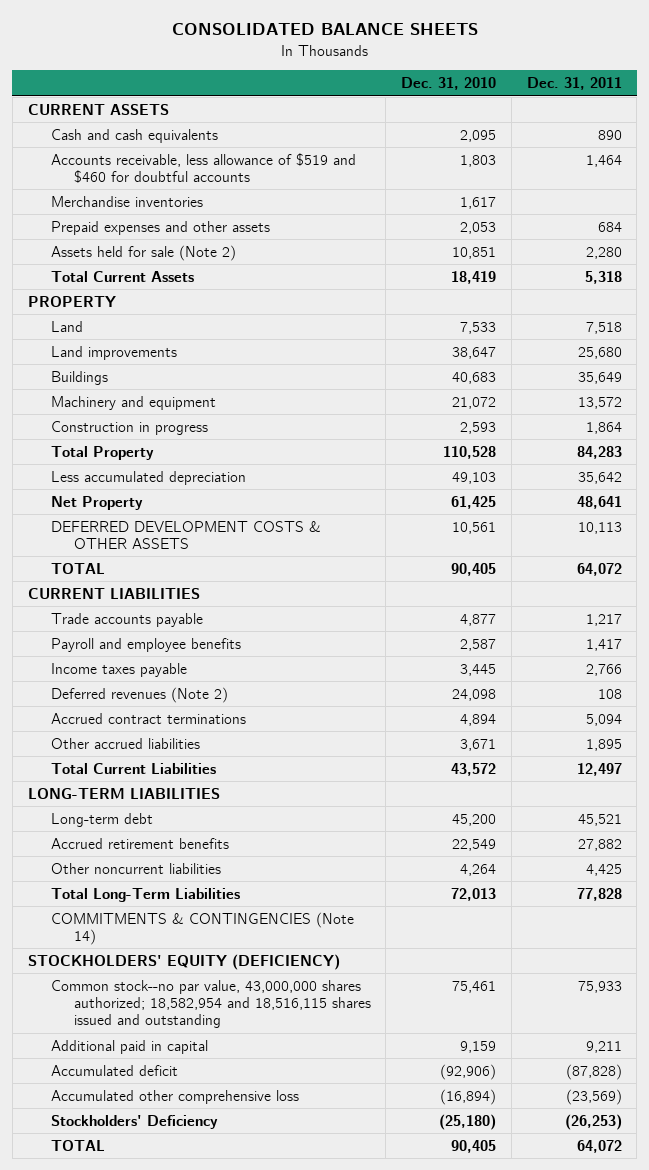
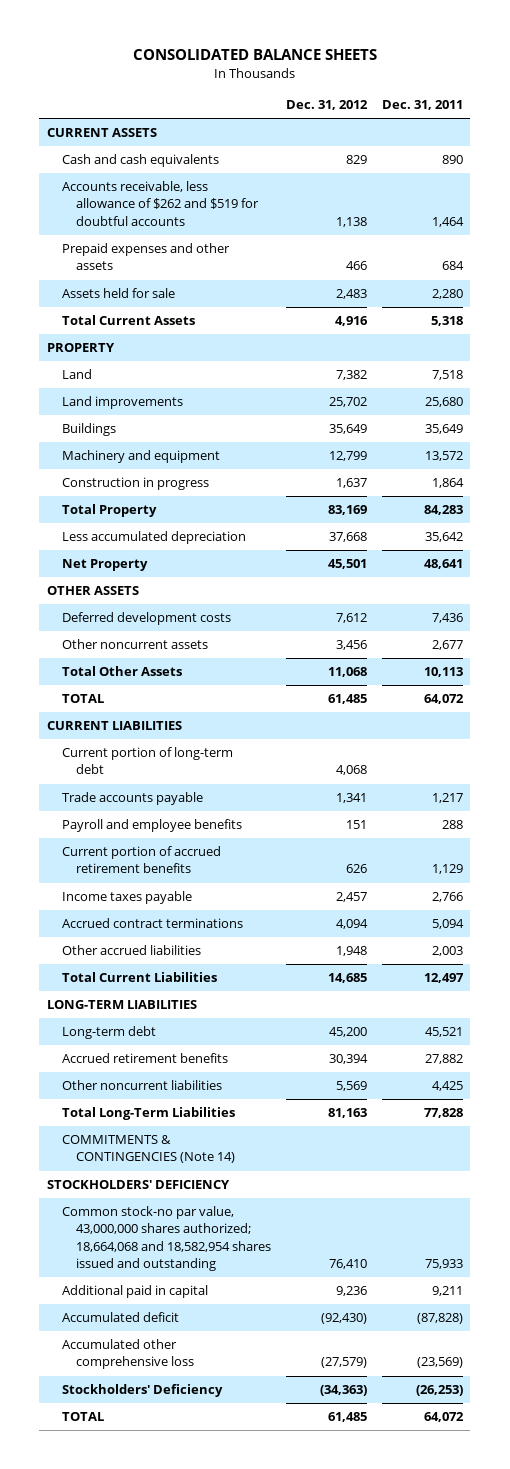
- | Dec. 31, 2010 | Dec. 31, 2011
+ | Dec. 31, 2012 | Dec. 31, 2011
- Accounts receivable, less allowance of $519 and $460 for doubtful accounts | 1,803 | 1,464
- Merchandise inventories | 1,617 |
+ Accounts receivable, less allowance of $262 and $519 for doubtful accounts | 1,138 | 1,464
- Assets held for sale (Note 2) | 10,851 | 2,280
+ Assets held for sale | 2,483 | 2,280
- DEFERRED DEVELOPMENT COSTS & OTHER ASSETS | 10,561 | 10,113
+ OTHER ASSETS
+ Deferred development costs | 7,612 | 7,436
+ Other noncurrent assets | 3,456 | 2,677
+ Total Other Assets | 11,068 | 10,113
+ Current portion of long-term debt | 4,068 |
- Payroll and employee benefits | 2,587 | 1,417
+ Payroll and employee benefits | 151 | 288
+ Current portion of accrued retirement benefits | 626 | 1,129
- Deferred revenues (Note 2) | 24,098 | 108
- Other accrued liabilities | 3,671 | 1,895
+ Other accrued liabilities | 1,948 | 2,003
- STOCKHOLDERS' EQUITY (DEFICIENCY)
- Common stock--no par value, 43,000,000 shares authorized; 18,582,954 and 18,516,115 shares issued and outstanding | 75,461 | 75,933
+ STOCKHOLDERS' DEFICIENCY
+ Common stock-no par value, 43,000,000 shares authorized; 18,664,068 and 18,582,954 shares issued and outstanding | 76,410 | 75,933

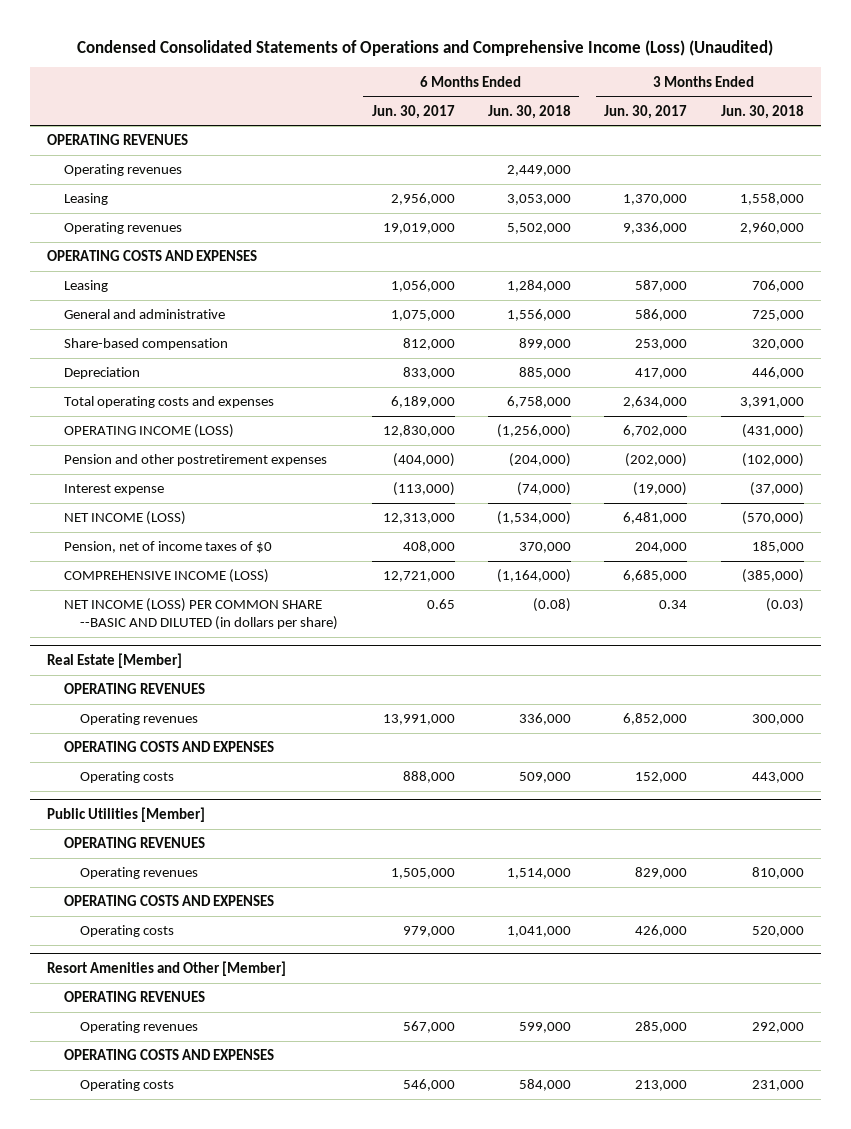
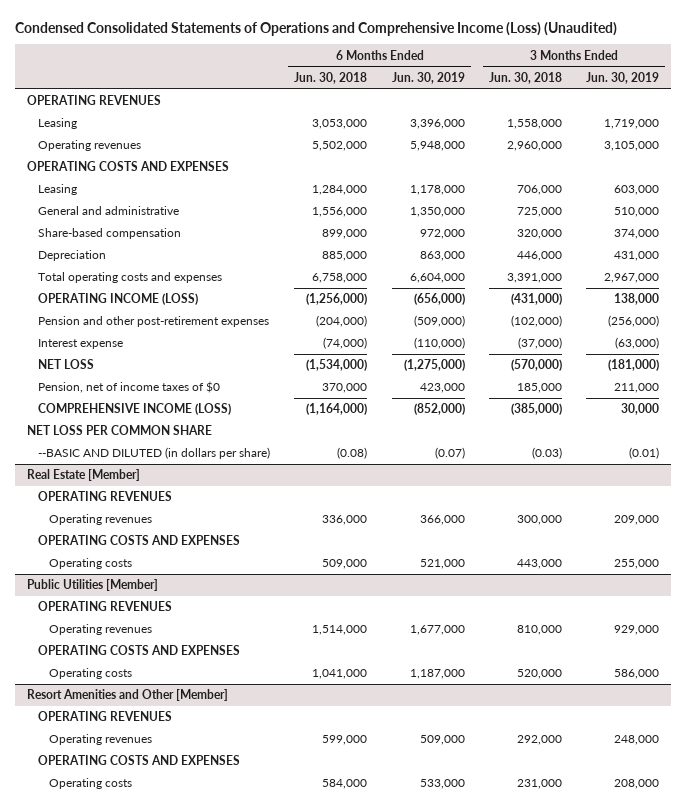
- | 6 Months Ended Jun. 30, 2017 | 6 Months Ended Jun. 30, 2018 | 3 Months Ended Jun. 30, 2017 | 3 Months Ended Jun. 30, 2018
+ | 6 Months Ended Jun. 30, 2018 | 6 Months Ended Jun. 30, 2019 | 3 Months Ended Jun. 30, 2018 | 3 Months Ended Jun. 30, 2019
- Operating revenues | | 2,449,000 | |
- Pension and other postretirement expenses | (404,000) | (204,000) | (202,000) | (102,000)
+ Pension and other post-retirement expenses | (204,000) | (509,000) | (102,000) | (256,000)
- NET INCOME (LOSS) | 12,313,000 | (1,534,000) | 6,481,000 | (570,000)
+ NET LOSS | (1,534,000) | (1,275,000) | (570,000) | (181,000)
- NET INCOME (LOSS) PER COMMON SHARE --BASIC AND DILUTED (in dollars per share) | 0.65 | (0.08) | 0.34 | (0.03)
+ NET LOSS PER COMMON SHARE
+ --BASIC AND DILUTED (in dollars per share) | (0.08) | (0.07) | (0.03) | (0.01)

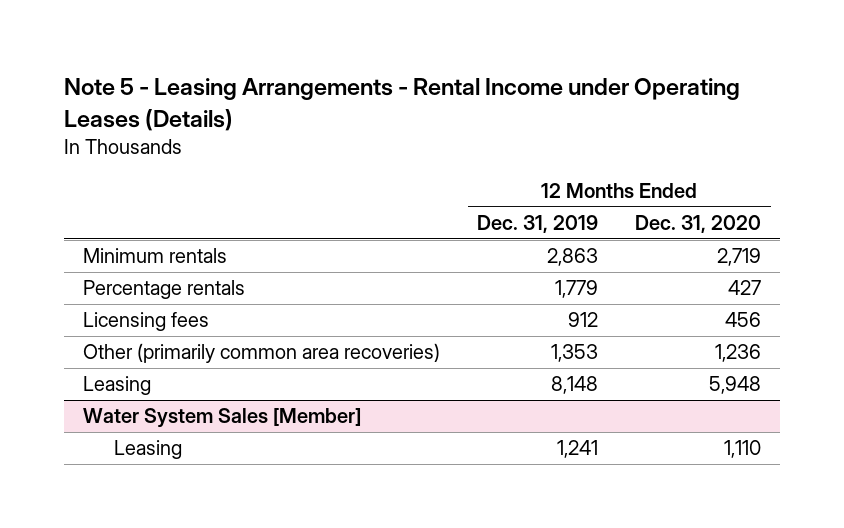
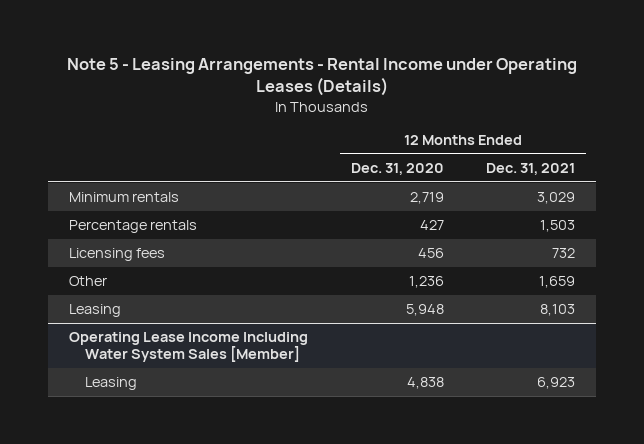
- | 12 Months Ended Dec. 31, 2019 | 12 Months Ended Dec. 31, 2020
+ | 12 Months Ended Dec. 31, 2020 | 12 Months Ended Dec. 31, 2021
- Other (primarily common area recoveries) | 1,353 | 1,236
+ Other | 1,236 | 1,659
- Water System Sales [Member]
- Leasing | 1,241 | 1,110
+ Operating Lease Income Including Water System Sales [Member]
+ Leasing | 4,838 | 6,923

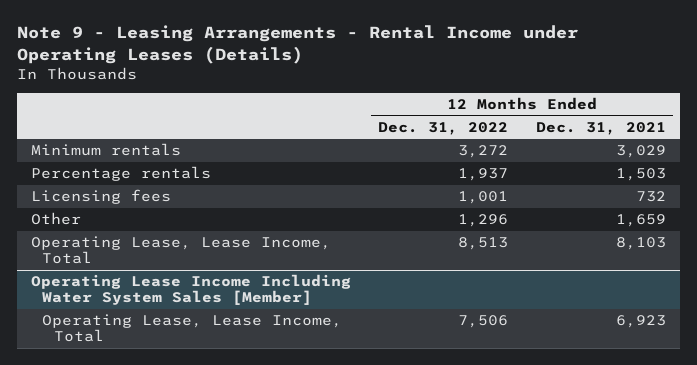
- Note 5 - Leasing Arrangements - Rental Income under Operating Leases (Details)
+ Note 9 - Leasing Arrangements - Rental Income under Operating Leases (Details)
- | 12 Months Ended Dec. 31, 2020 | 12 Months Ended Dec. 31, 2021
+ | 12 Months Ended Dec. 31, 2022 | 12 Months Ended Dec. 31, 2021
- Leasing | 5,948 | 8,103
+ Operating Lease, Lease Income, Total | 8,513 | 8,103
@ Operating Lease Income Including Water System Sales [Member]
- Leasing | 4,838 | 6,923
+ Operating Lease, Lease Income, Total | 7,506 | 6,923

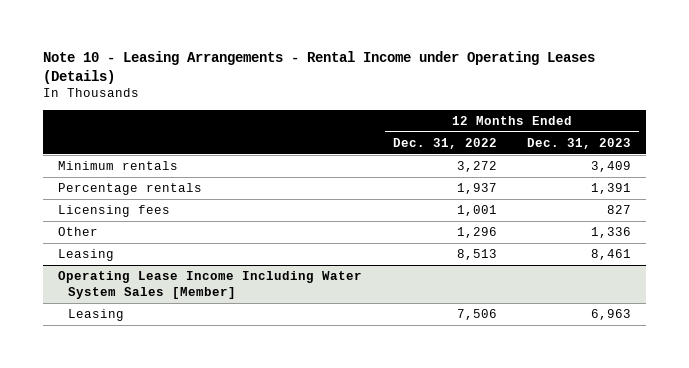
- Note 9 - Leasing Arrangements - Rental Income under Operating Leases (Details)
+ Note 10 - Leasing Arrangements - Rental Income under Operating Leases (Details)
- | 12 Months Ended Dec. 31, 2022 | 12 Months Ended Dec. 31, 2021
+ | 12 Months Ended Dec. 31, 2022 | 12 Months Ended Dec. 31, 2023
- Operating Lease, Lease Income, Total | 8,513 | 8,103
+ Leasing | 8,513 | 8,461
@ Operating Lease Income Including Water System Sales [Member]
- Operating Lease, Lease Income, Total | 7,506 | 6,923
+ Leasing | 7,506 | 6,963

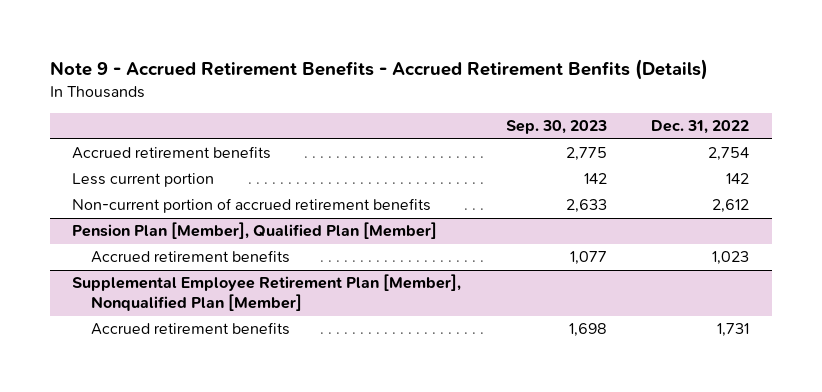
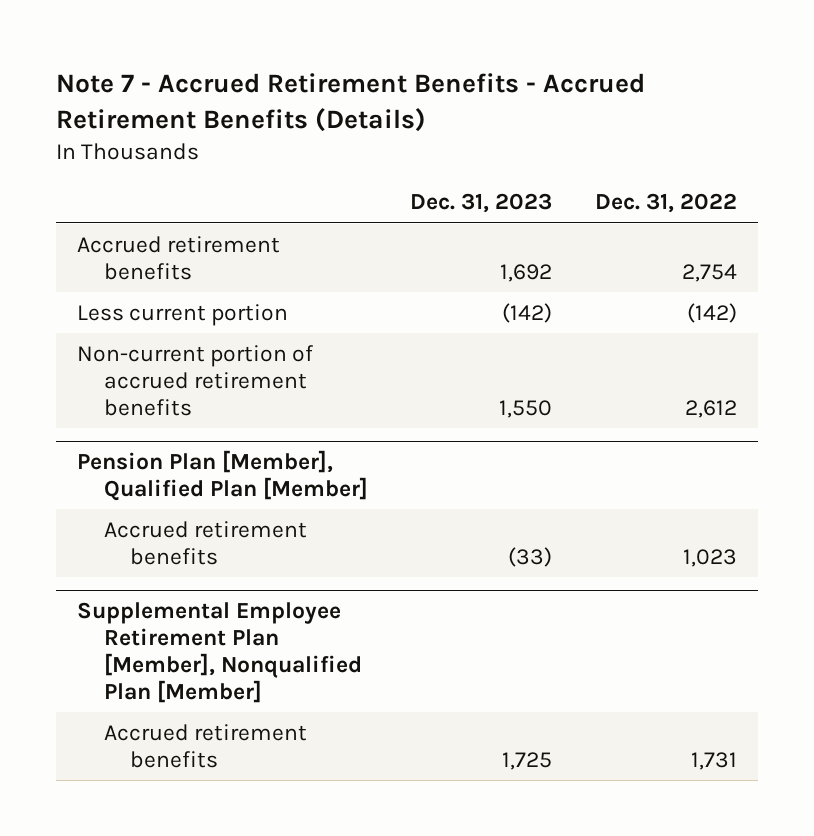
- Note 9 - Accrued Retirement Benefits - Accrued Retirement Benfits (Details)
+ Note 7 - Accrued Retirement Benefits - Accrued Retirement Benefits (Details)
- | Sep. 30, 2023 | Dec. 31, 2022
+ | Dec. 31, 2023 | Dec. 31, 2022
- Less current portion | 142 | 142
+ Less current portion | (142) | (142)

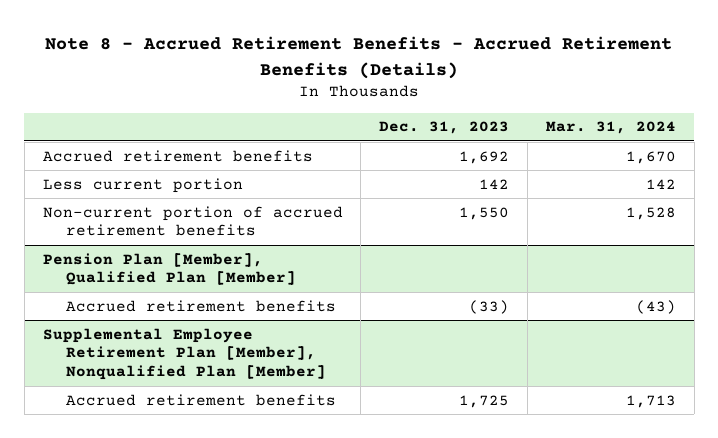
- Note 7 - Accrued Retirement Benefits - Accrued Retirement Benefits (Details)
+ Note 8 - Accrued Retirement Benefits - Accrued Retirement Benefits (Details)
- | Dec. 31, 2023 | Dec. 31, 2022
+ | Dec. 31, 2023 | Mar. 31, 2024
- Less current portion | (142) | (142)
+ Less current portion | 142 | 142

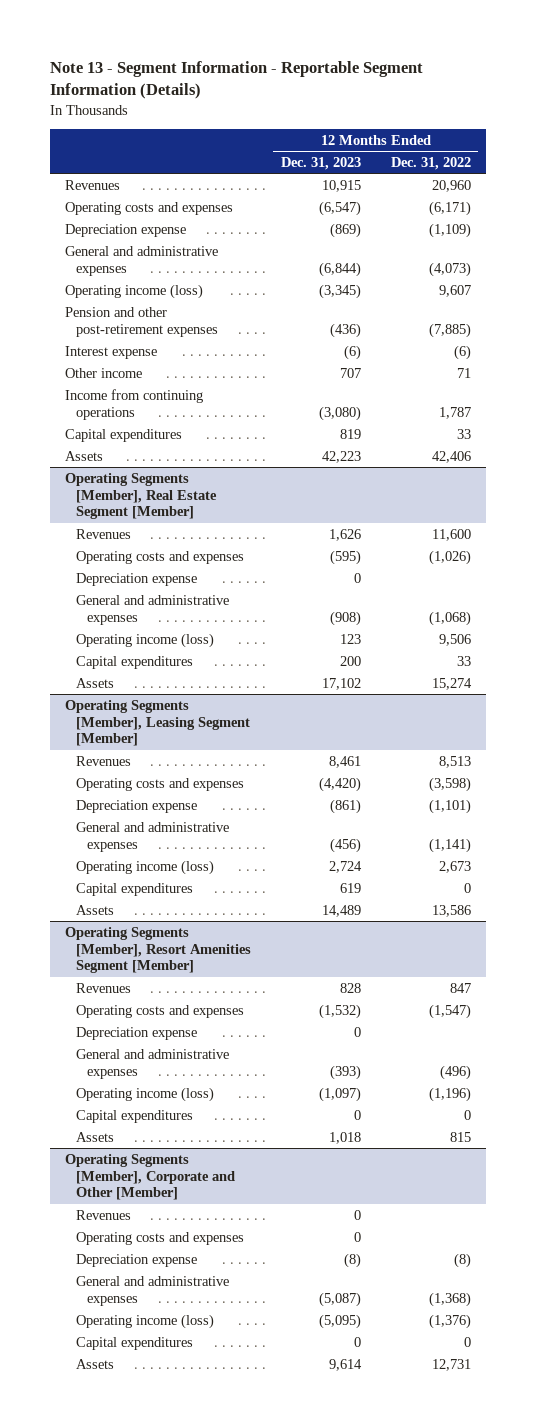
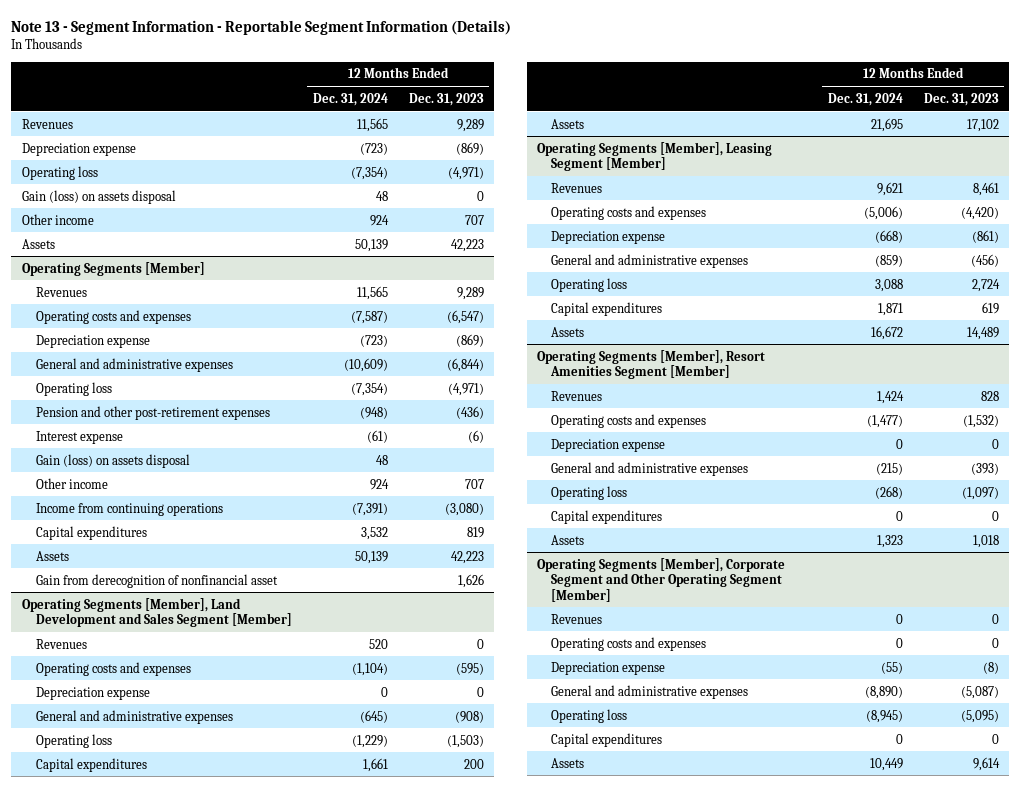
- | 12 Months Ended Dec. 31, 2023 | 12 Months Ended Dec. 31, 2022
+ | 12 Months Ended Dec. 31, 2024 | 12 Months Ended Dec. 31, 2023
- Revenues | 10,915 | 20,960
+ Revenues | 11,565 | 9,289
+ Depreciation expense | (723) | (869)
+ Operating loss | (7,354) | (4,971)
+ Gain (loss) on assets disposal | 48 | 0
+ Other income | 924 | 707
+ Assets | 50,139 | 42,223
+ Operating Segments [Member]
+ Revenues | 11,565 | 9,289
- Operating income (loss) | (3,345) | 9,607
+ Operating loss | (7,354) | (4,971)
+ Gain (loss) on assets disposal | 48 |
- Operating Segments [Member], Real Estate Segment [Member]
- Revenues | 1,626 | 11,600
+ Gain from derecognition of nonfinancial asset | | 1,626
+ Operating Segments [Member], Land Development and Sales Segment [Member]
+ Revenues | 520 | 0
- Operating income (loss) | 123 | 9,506
+ Operating loss | (1,229) | (1,503)
@ Operating Segments [Member], Leasing Segment [Member]
- Operating income (loss) | 2,724 | 2,673
+ Operating loss | 3,088 | 2,724
@ Operating Segments [Member], Resort Amenities Segment [Member]
- Operating income (loss) | (1,097) | (1,196)
+ Operating loss | (268) | (1,097)
- Operating Segments [Member], Corporate and Other [Member]
+ Operating Segments [Member], Corporate Segment and Other Operating Segment [Member]
- Operating income (loss) | (5,095) | (1,376)
+ Operating loss | (8,945) | (5,095)

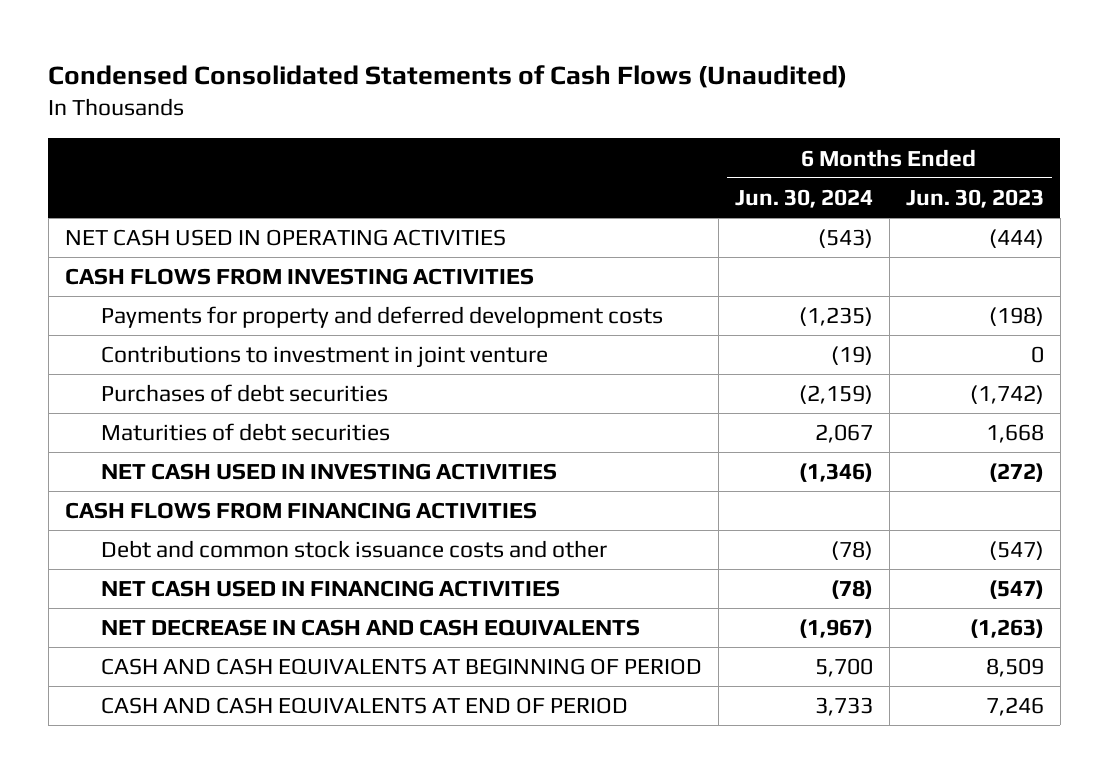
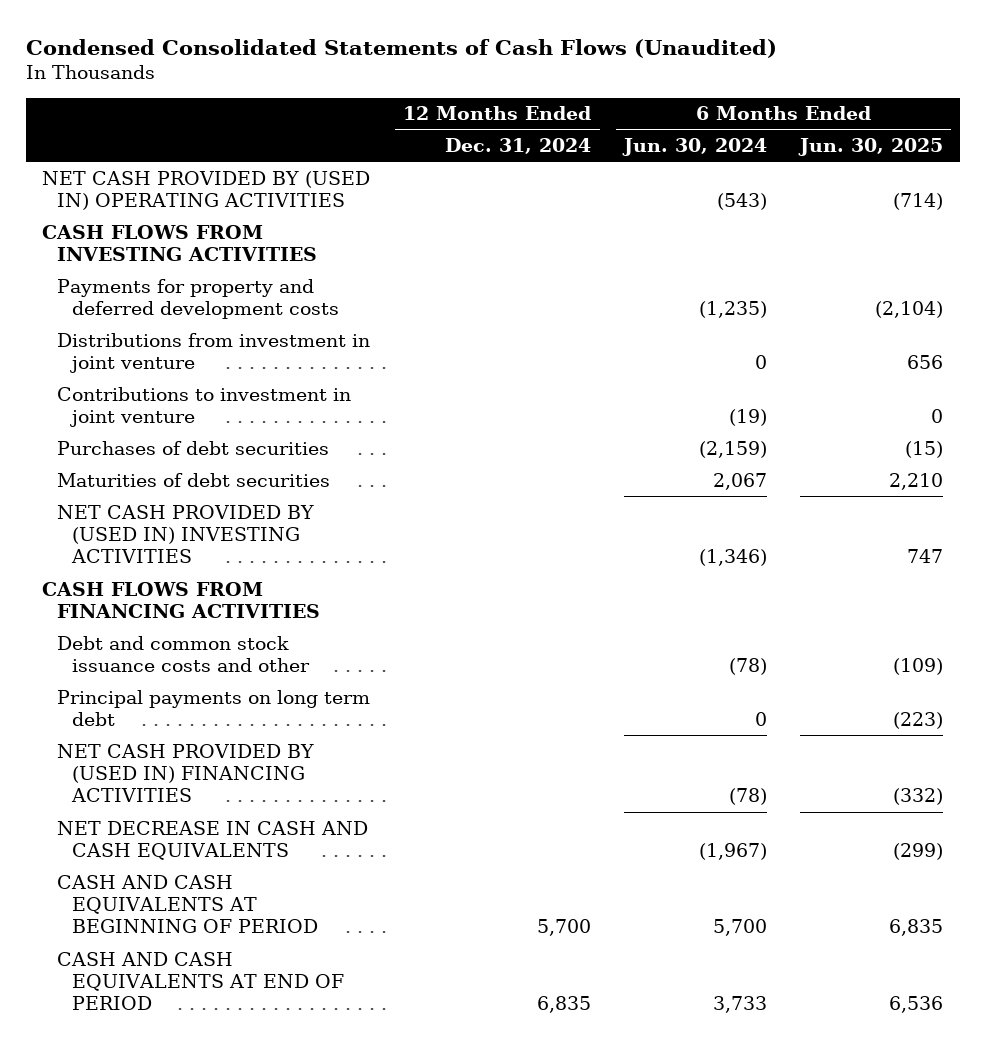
- | 6 Months Ended Jun. 30, 2024 | 6 Months Ended Jun. 30, 2023
+ | 12 Months Ended Dec. 31, 2024 | 6 Months Ended Jun. 30, 2024 | 6 Months Ended Jun. 30, 2025
- NET CASH USED IN OPERATING ACTIVITIES | (543) | (444)
+ NET CASH PROVIDED BY (USED IN) OPERATING ACTIVITIES | | (543) | (714)
+ Distributions from investment in joint venture | | 0 | 656
- NET CASH USED IN INVESTING ACTIVITIES | (1,346) | (272)
+ NET CASH PROVIDED BY (USED IN) INVESTING ACTIVITIES | | (1,346) | 747
- NET CASH USED IN FINANCING ACTIVITIES | (78) | (547)
+ Principal payments on long term debt | | 0 | (223)
+ NET CASH PROVIDED BY (USED IN) FINANCING ACTIVITIES | | (78) | (332)

